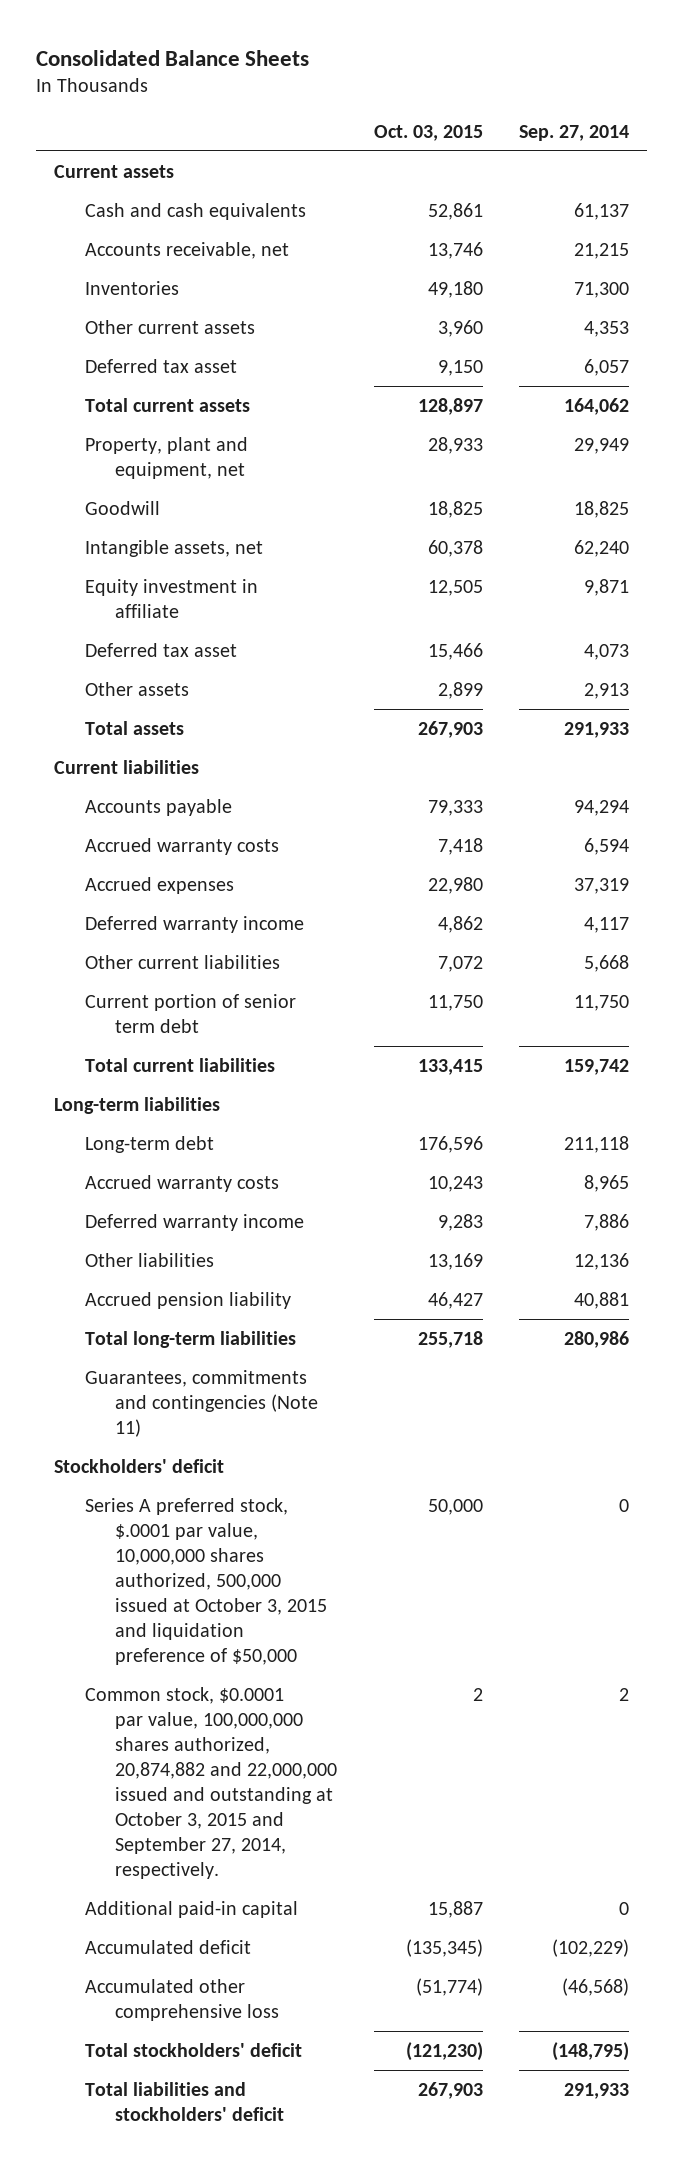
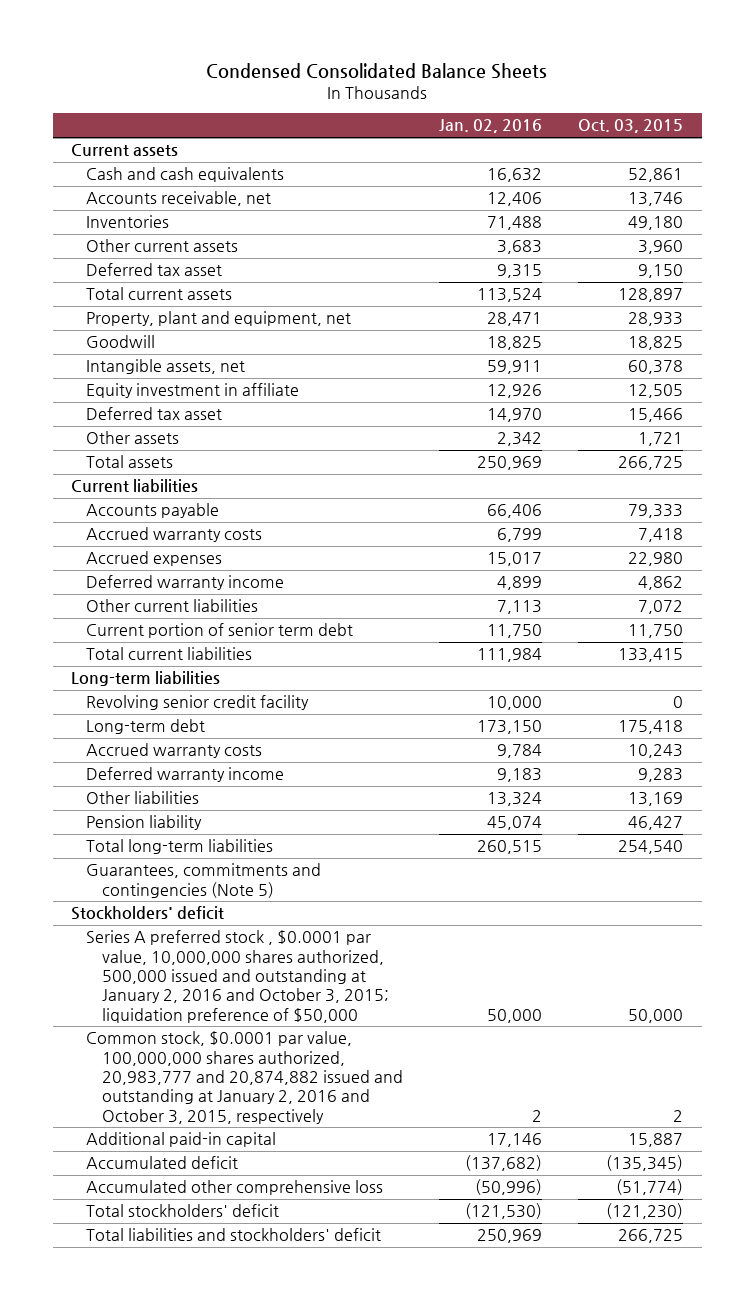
- Consolidated Balance Sheets
+ Condensed Consolidated Balance Sheets
- | Oct. 03, 2015 | Sep. 27, 2014
+ | Jan. 02, 2016 | Oct. 03, 2015
- Other assets | 2,899 | 2,913
- Total assets | 267,903 | 291,933
+ Other assets | 2,342 | 1,721
+ Total assets | 250,969 | 266,725
- Long-term debt | 176,596 | 211,118
+ Revolving senior credit facility | 10,000 | 0
+ Long-term debt | 173,150 | 175,418
- Accrued pension liability | 46,427 | 40,881
- Total long-term liabilities | 255,718 | 280,986
- Guarantees, commitments and contingencies (Note 11)
+ Pension liability | 45,074 | 46,427
+ Total long-term liabilities | 260,515 | 254,540
+ Guarantees, commitments and contingencies (Note 5)
- Series A preferred stock, $.0001 par value, 10,000,000 shares authorized, 500,000 issued at October 3, 2015 and liquidation preference of $50,000 | 50,000 | 0
- Common stock, $0.0001 par value, 100,000,000 shares authorized, 20,874,882 and 22,000,000 issued and outstanding at October 3, 2015 and September 27, 2014, respectively. | 2 | 2
+ Series A preferred stock , $0.0001 par value, 10,000,000 shares authorized, 500,000 issued and outstanding at January 2, 2016 and October 3, 2015; liquidation preference of $50,000 | 50,000 | 50,000
+ Common stock, $0.0001 par value, 100,000,000 shares authorized, 20,983,777 and 20,874,882 issued and outstanding at January 2, 2016 and October 3, 2015, respectively | 2 | 2
- Total liabilities and stockholders' deficit | 267,903 | 291,933
+ Total liabilities and stockholders' deficit | 250,969 | 266,725

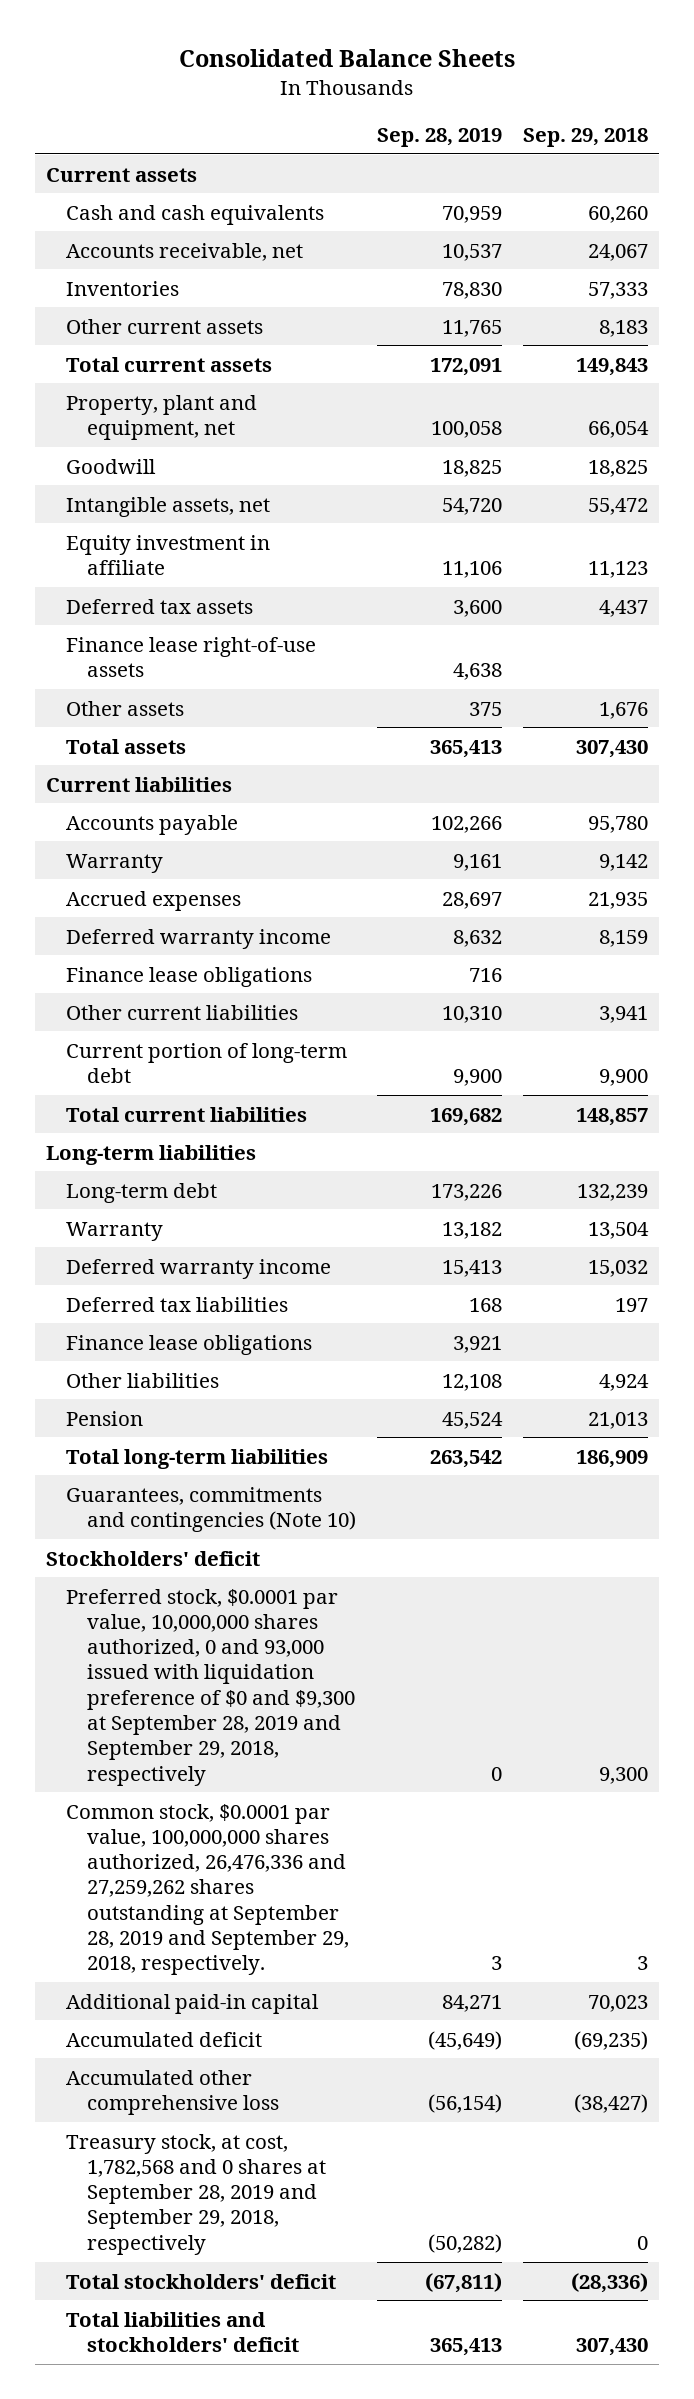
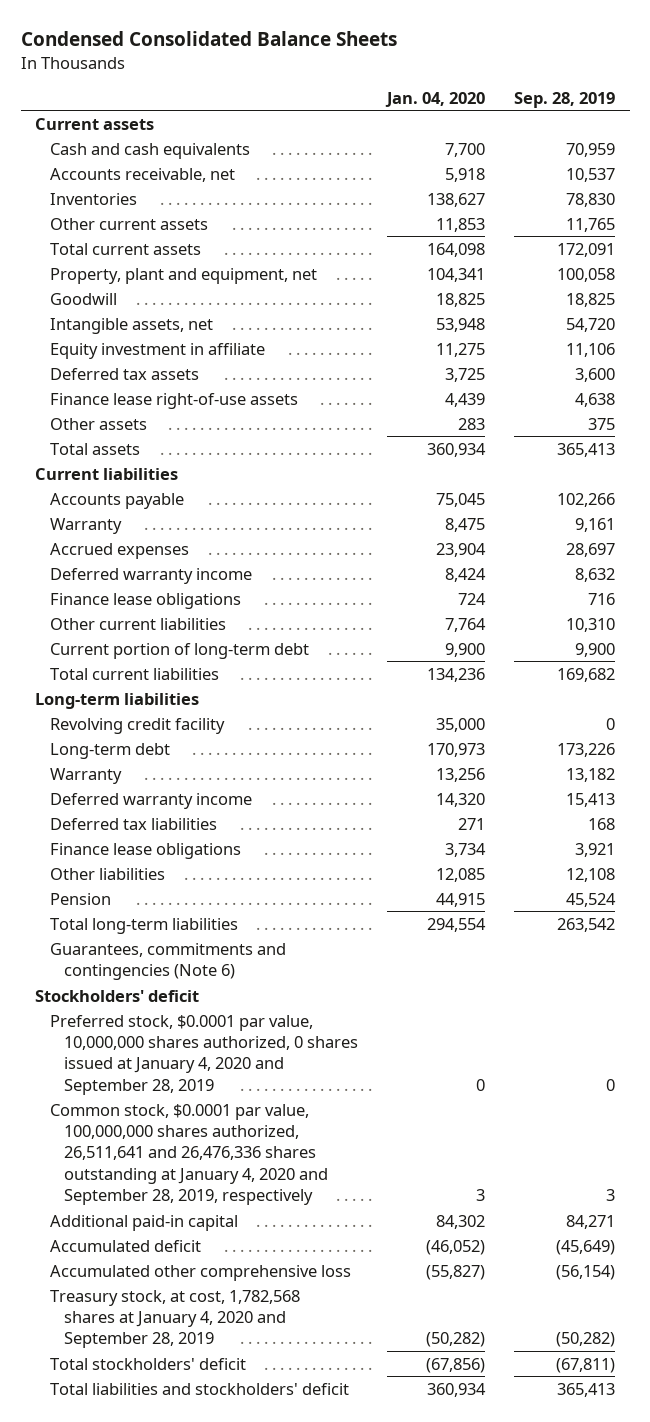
- Consolidated Balance Sheets
+ Condensed Consolidated Balance Sheets
- | Sep. 28, 2019 | Sep. 29, 2018
+ | Jan. 04, 2020 | Sep. 28, 2019
+ Revolving credit facility | 35,000 | 0
- Guarantees, commitments and contingencies (Note 10)
+ Guarantees, commitments and contingencies (Note 6)
- Preferred stock, $0.0001 par value, 10,000,000 shares authorized, 0 and 93,000 issued with liquidation preference of $0 and $9,300 at September 28, 2019 and September 29, 2018, respectively | 0 | 9,300
- Common stock, $0.0001 par value, 100,000,000 shares authorized, 26,476,336 and 27,259,262 shares outstanding at September 28, 2019 and September 29, 2018, respectively. | 3 | 3
+ Preferred stock, $0.0001 par value, 10,000,000 shares authorized, 0 shares issued at January 4, 2020 and September 28, 2019 | 0 | 0
+ Common stock, $0.0001 par value, 100,000,000 shares authorized, 26,511,641 and 26,476,336 shares outstanding at January 4, 2020 and September 28, 2019, respectively | 3 | 3
- Treasury stock, at cost, 1,782,568 and 0 shares at September 28, 2019 and September 29, 2018, respectively | (50,282) | 0
+ Treasury stock, at cost, 1,782,568 shares at January 4, 2020 and September 28, 2019 | (50,282) | (50,282)

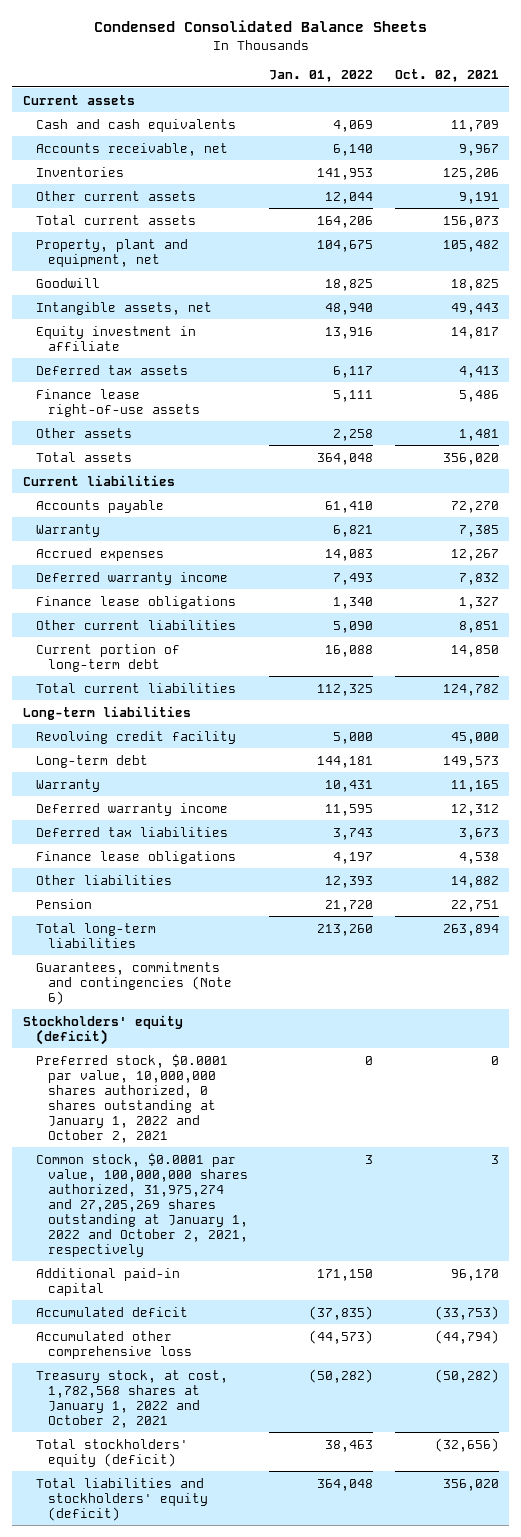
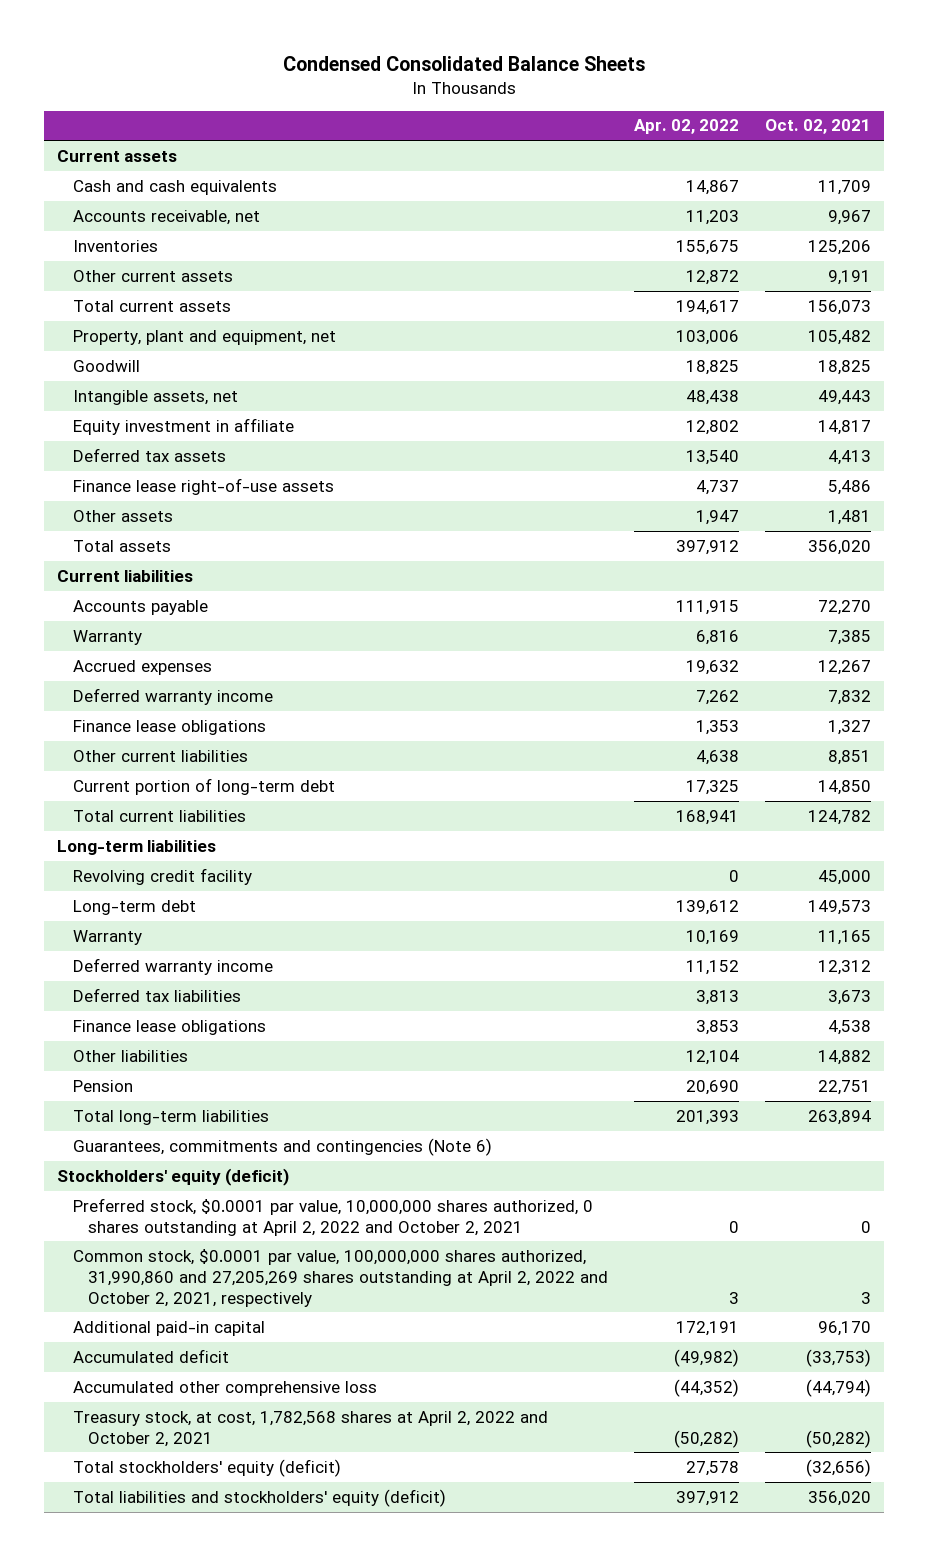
- | Jan. 01, 2022 | Oct. 02, 2021
+ | Apr. 02, 2022 | Oct. 02, 2021
- Preferred stock, $0.0001 par value, 10,000,000 shares authorized, 0 shares outstanding at January 1, 2022 and October 2, 2021 | 0 | 0
- Common stock, $0.0001 par value, 100,000,000 shares authorized, 31,975,274 and 27,205,269 shares outstanding at January 1, 2022 and October 2, 2021, respectively | 3 | 3
+ Preferred stock, $0.0001 par value, 10,000,000 shares authorized, 0 shares outstanding at April 2, 2022 and October 2, 2021 | 0 | 0
+ Common stock, $0.0001 par value, 100,000,000 shares authorized, 31,990,860 and 27,205,269 shares outstanding at April 2, 2022 and October 2, 2021, respectively | 3 | 3
- Treasury stock, at cost, 1,782,568 shares at January 1, 2022 and October 2, 2021 | (50,282) | (50,282)
+ Treasury stock, at cost, 1,782,568 shares at April 2, 2022 and October 2, 2021 | (50,282) | (50,282)

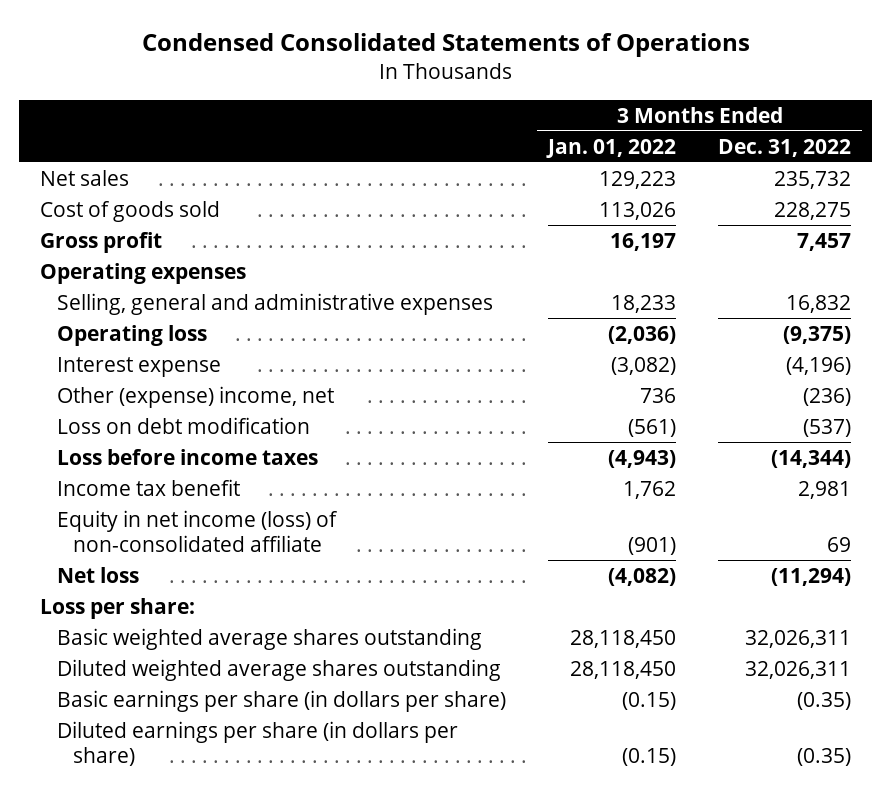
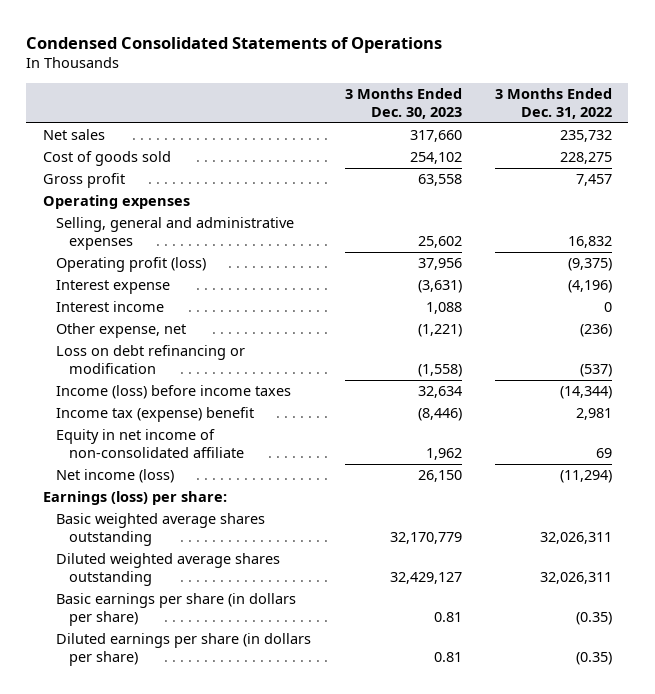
- | 3 Months Ended Jan. 01, 2022 | 3 Months Ended Dec. 31, 2022
+ | 3 Months Ended Dec. 30, 2023 | 3 Months Ended Dec. 31, 2022
- Operating loss | (2,036) | (9,375)
+ Operating profit (loss) | 37,956 | (9,375)
- Other (expense) income, net | 736 | (236)
- Loss on debt modification | (561) | (537)
- Loss before income taxes | (4,943) | (14,344)
- Income tax benefit | 1,762 | 2,981
- Equity in net income (loss) of non-consolidated affiliate | (901) | 69
- Net loss | (4,082) | (11,294)
- Loss per share:
+ Interest income | 1,088 | 0
+ Other expense, net | (1,221) | (236)
+ Loss on debt refinancing or modification | (1,558) | (537)
+ Income (loss) before income taxes | 32,634 | (14,344)
+ Income tax (expense) benefit | (8,446) | 2,981
+ Equity in net income of non-consolidated affiliate | 1,962 | 69
+ Net income (loss) | 26,150 | (11,294)
+ Earnings (loss) per share:

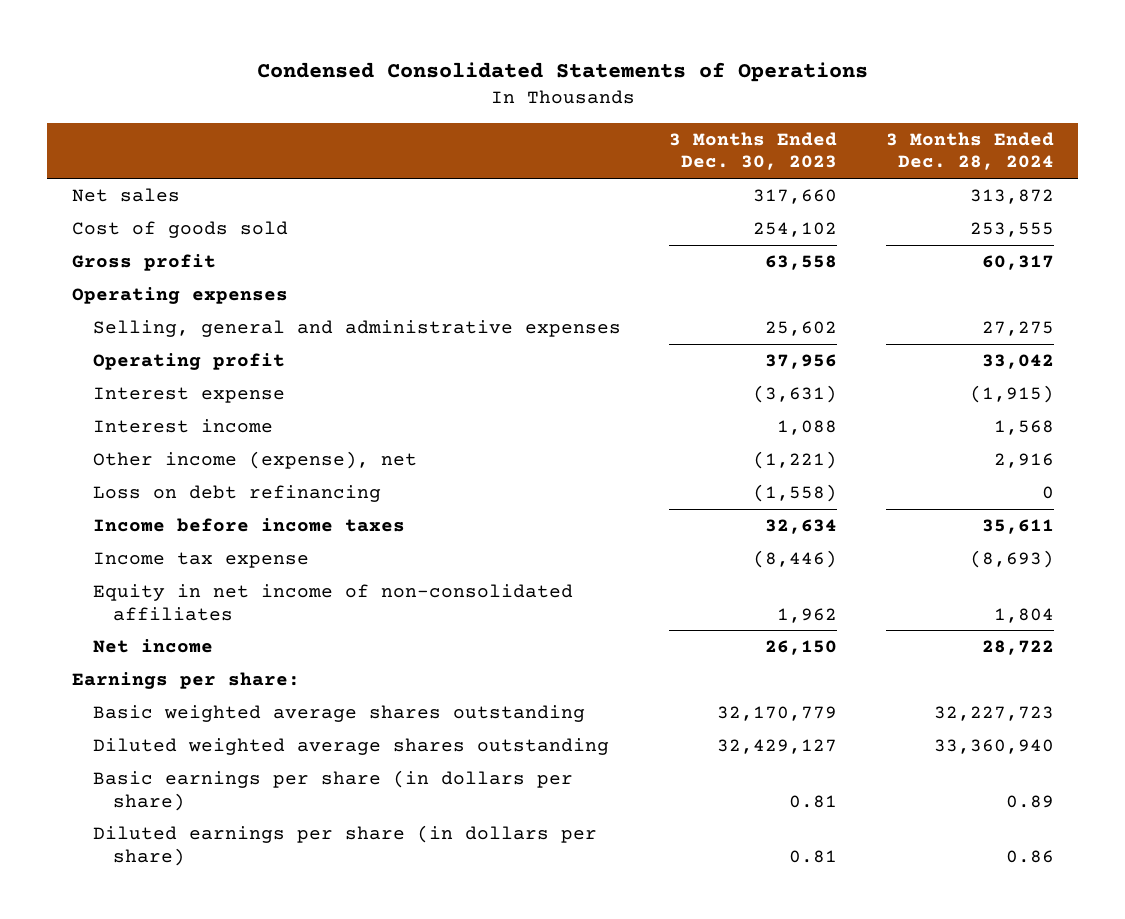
- | 3 Months Ended Dec. 30, 2023 | 3 Months Ended Dec. 31, 2022
+ | 3 Months Ended Dec. 30, 2023 | 3 Months Ended Dec. 28, 2024
- Operating profit (loss) | 37,956 | (9,375)
+ Operating profit | 37,956 | 33,042
- Other expense, net | (1,221) | (236)
- Loss on debt refinancing or modification | (1,558) | (537)
- Income (loss) before income taxes | 32,634 | (14,344)
- Income tax (expense) benefit | (8,446) | 2,981
- Equity in net income of non-consolidated affiliate | 1,962 | 69
- Net income (loss) | 26,150 | (11,294)
- Earnings (loss) per share:
+ Other income (expense), net | (1,221) | 2,916
+ Loss on debt refinancing | (1,558) | 0
+ Income before income taxes | 32,634 | 35,611
+ Income tax expense | (8,446) | (8,693)
+ Equity in net income of non-consolidated affiliates | 1,962 | 1,804
+ Net income | 26,150 | 28,722
+ Earnings per share:

